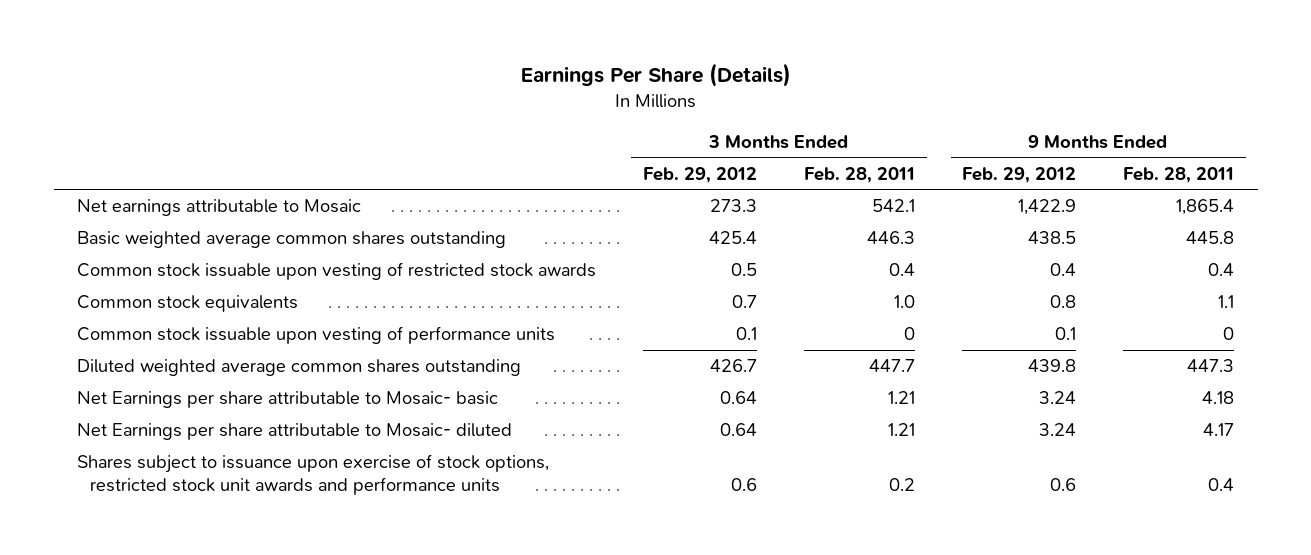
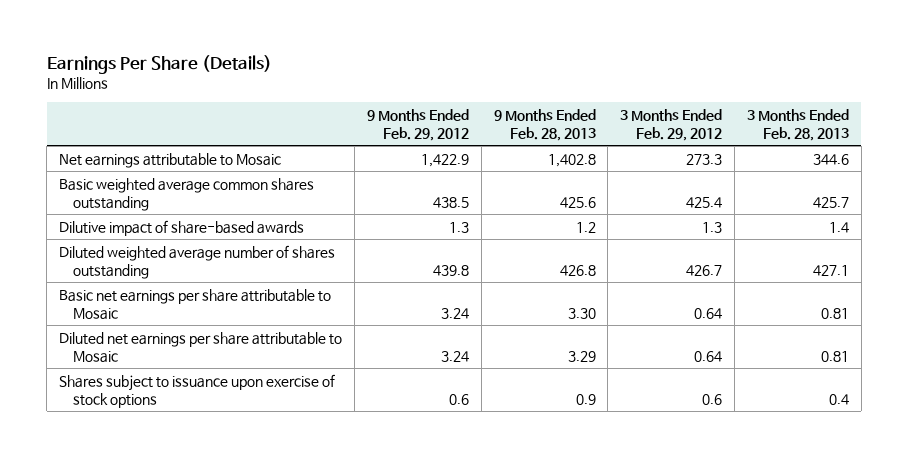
- | 3 Months Ended Feb. 29, 2012 | 3 Months Ended Feb. 28, 2011 | 9 Months Ended Feb. 29, 2012 | 9 Months Ended Feb. 28, 2011
+ | 9 Months Ended Feb. 29, 2012 | 9 Months Ended Feb. 28, 2013 | 3 Months Ended Feb. 29, 2012 | 3 Months Ended Feb. 28, 2013
- Common stock issuable upon vesting of restricted stock awards | 0.5 | 0.4 | 0.4 | 0.4
- Common stock equivalents | 0.7 | 1.0 | 0.8 | 1.1
- Common stock issuable upon vesting of performance units | 0.1 | 0 | 0.1 | 0
- Diluted weighted average common shares outstanding | 426.7 | 447.7 | 439.8 | 447.3
- Net Earnings per share attributable to Mosaic- basic | 0.64 | 1.21 | 3.24 | 4.18
- Net Earnings per share attributable to Mosaic- diluted | 0.64 | 1.21 | 3.24 | 4.17
- Shares subject to issuance upon exercise of stock options, restricted stock unit awards and performance units | 0.6 | 0.2 | 0.6 | 0.4
+ Dilutive impact of share-based awards | 1.3 | 1.2 | 1.3 | 1.4
+ Diluted weighted average number of shares outstanding | 439.8 | 426.8 | 426.7 | 427.1
+ Basic net earnings per share attributable to Mosaic | 3.24 | 3.30 | 0.64 | 0.81
+ Diluted net earnings per share attributable to Mosaic | 3.24 | 3.29 | 0.64 | 0.81
+ Shares subject to issuance upon exercise of stock options | 0.6 | 0.9 | 0.6 | 0.4

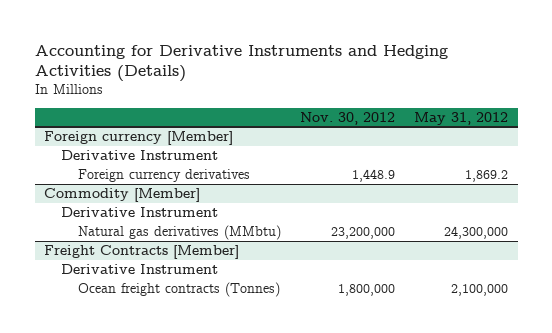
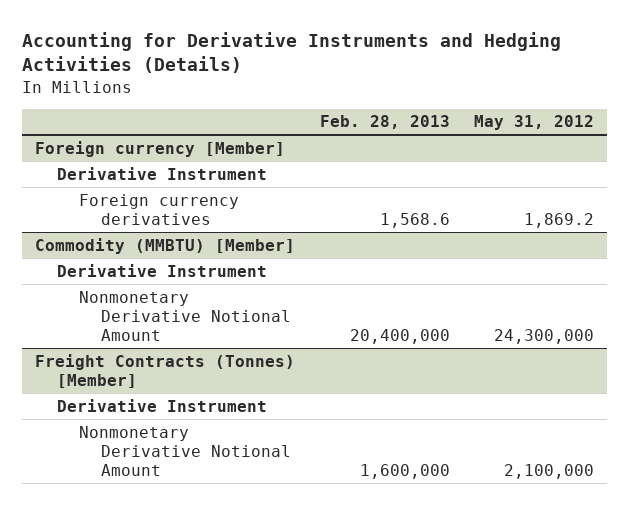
- | Nov. 30, 2012 | May 31, 2012
+ | Feb. 28, 2013 | May 31, 2012
- Commodity [Member]
+ Commodity (MMBTU) [Member]
- Natural gas derivatives (MMbtu) | 23,200,000 | 24,300,000
- Freight Contracts [Member]
+ Nonmonetary Derivative Notional Amount | 20,400,000 | 24,300,000
+ Freight Contracts (Tonnes) [Member]
- Ocean freight contracts (Tonnes) | 1,800,000 | 2,100,000
+ Nonmonetary Derivative Notional Amount | 1,600,000 | 2,100,000

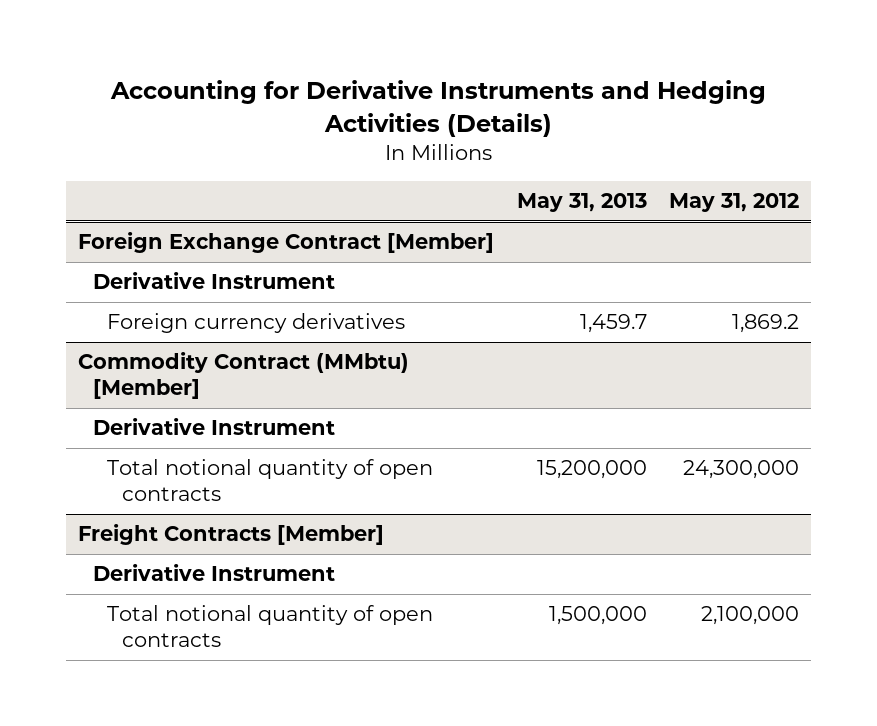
- | Feb. 28, 2013 | May 31, 2012
+ | May 31, 2013 | May 31, 2012
- Foreign currency [Member]
+ Foreign Exchange Contract [Member]
- Commodity (MMBTU) [Member]
+ Commodity Contract (MMbtu) [Member]
- Nonmonetary Derivative Notional Amount | 20,400,000 | 24,300,000
- Freight Contracts (Tonnes) [Member]
+ Total notional quantity of open contracts | 15,200,000 | 24,300,000
+ Freight Contracts [Member]
- Nonmonetary Derivative Notional Amount | 1,600,000 | 2,100,000
+ Total notional quantity of open contracts | 1,500,000 | 2,100,000

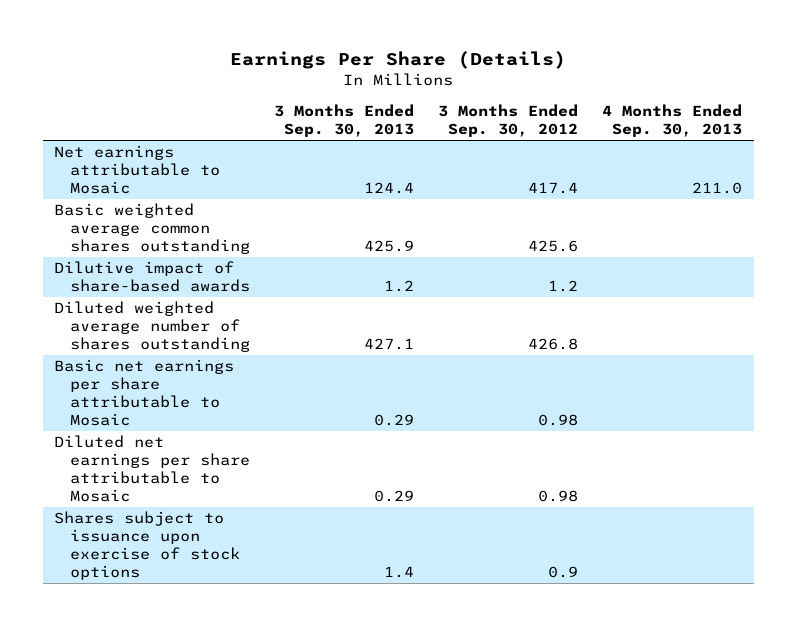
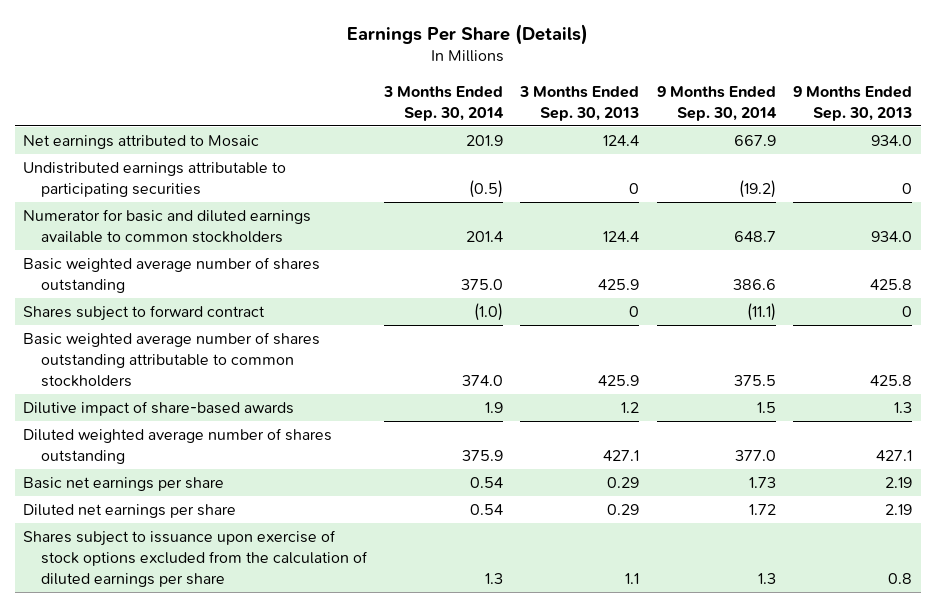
- | 3 Months Ended Sep. 30, 2013 | 3 Months Ended Sep. 30, 2012 | 4 Months Ended Sep. 30, 2013
+ | 3 Months Ended Sep. 30, 2014 | 3 Months Ended Sep. 30, 2013 | 9 Months Ended Sep. 30, 2014 | 9 Months Ended Sep. 30, 2013
- Net earnings attributable to Mosaic | 124.4 | 417.4 | 211.0
- Basic weighted average common shares outstanding | 425.9 | 425.6 |
+ Net earnings attributed to Mosaic | 201.9 | 124.4 | 667.9 | 934.0
+ Undistributed earnings attributable to participating securities | (0.5) | 0 | (19.2) | 0
+ Numerator for basic and diluted earnings available to common stockholders | 201.4 | 124.4 | 648.7 | 934.0
+ Basic weighted average number of shares outstanding | 375.0 | 425.9 | 386.6 | 425.8
+ Shares subject to forward contract | (1.0) | 0 | (11.1) | 0
+ Basic weighted average number of shares outstanding attributable to common stockholders | 374.0 | 425.9 | 375.5 | 425.8
- Basic net earnings per share attributable to Mosaic | 0.29 | 0.98 |
- Diluted net earnings per share attributable to Mosaic | 0.29 | 0.98 |
- Shares subject to issuance upon exercise of stock options | 1.4 | 0.9 |
+ Basic net earnings per share | 0.54 | 0.29 | 1.73 | 2.19
+ Diluted net earnings per share | 0.54 | 0.29 | 1.72 | 2.19
+ Shares subject to issuance upon exercise of stock options excluded from the calculation of diluted earnings per share | 1.3 | 1.1 | 1.3 | 0.8

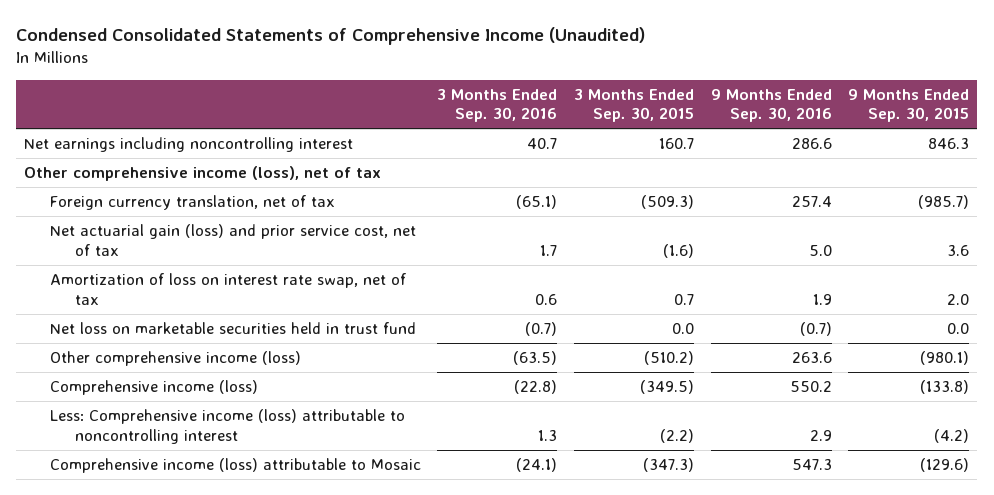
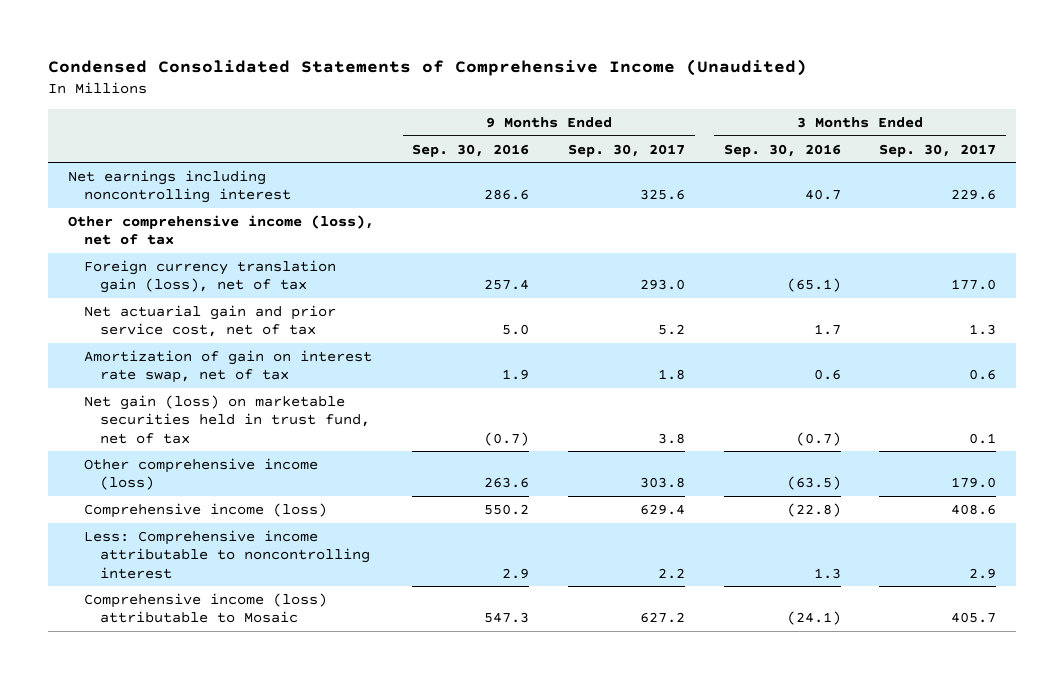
- | 3 Months Ended Sep. 30, 2016 | 3 Months Ended Sep. 30, 2015 | 9 Months Ended Sep. 30, 2016 | 9 Months Ended Sep. 30, 2015
+ | 9 Months Ended Sep. 30, 2016 | 9 Months Ended Sep. 30, 2017 | 3 Months Ended Sep. 30, 2016 | 3 Months Ended Sep. 30, 2017
- Foreign currency translation, net of tax | (65.1) | (509.3) | 257.4 | (985.7)
- Net actuarial gain (loss) and prior service cost, net of tax | 1.7 | (1.6) | 5.0 | 3.6
- Amortization of loss on interest rate swap, net of tax | 0.6 | 0.7 | 1.9 | 2.0
- Net loss on marketable securities held in trust fund | (0.7) | 0.0 | (0.7) | 0.0
+ Foreign currency translation gain (loss), net of tax | 257.4 | 293.0 | (65.1) | 177.0
+ Net actuarial gain and prior service cost, net of tax | 5.0 | 5.2 | 1.7 | 1.3
+ Amortization of gain on interest rate swap, net of tax | 1.9 | 1.8 | 0.6 | 0.6
+ Net gain (loss) on marketable securities held in trust fund, net of tax | (0.7) | 3.8 | (0.7) | 0.1
- Less: Comprehensive income (loss) attributable to noncontrolling interest | 1.3 | (2.2) | 2.9 | (4.2)
+ Less: Comprehensive income attributable to noncontrolling interest | 2.9 | 2.2 | 1.3 | 2.9

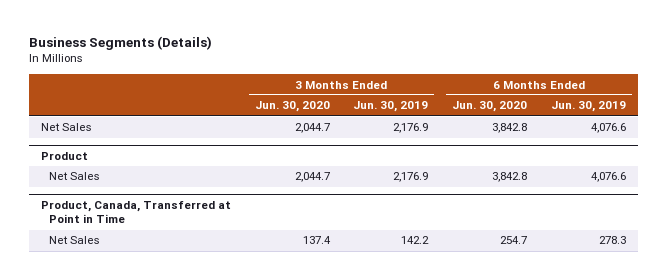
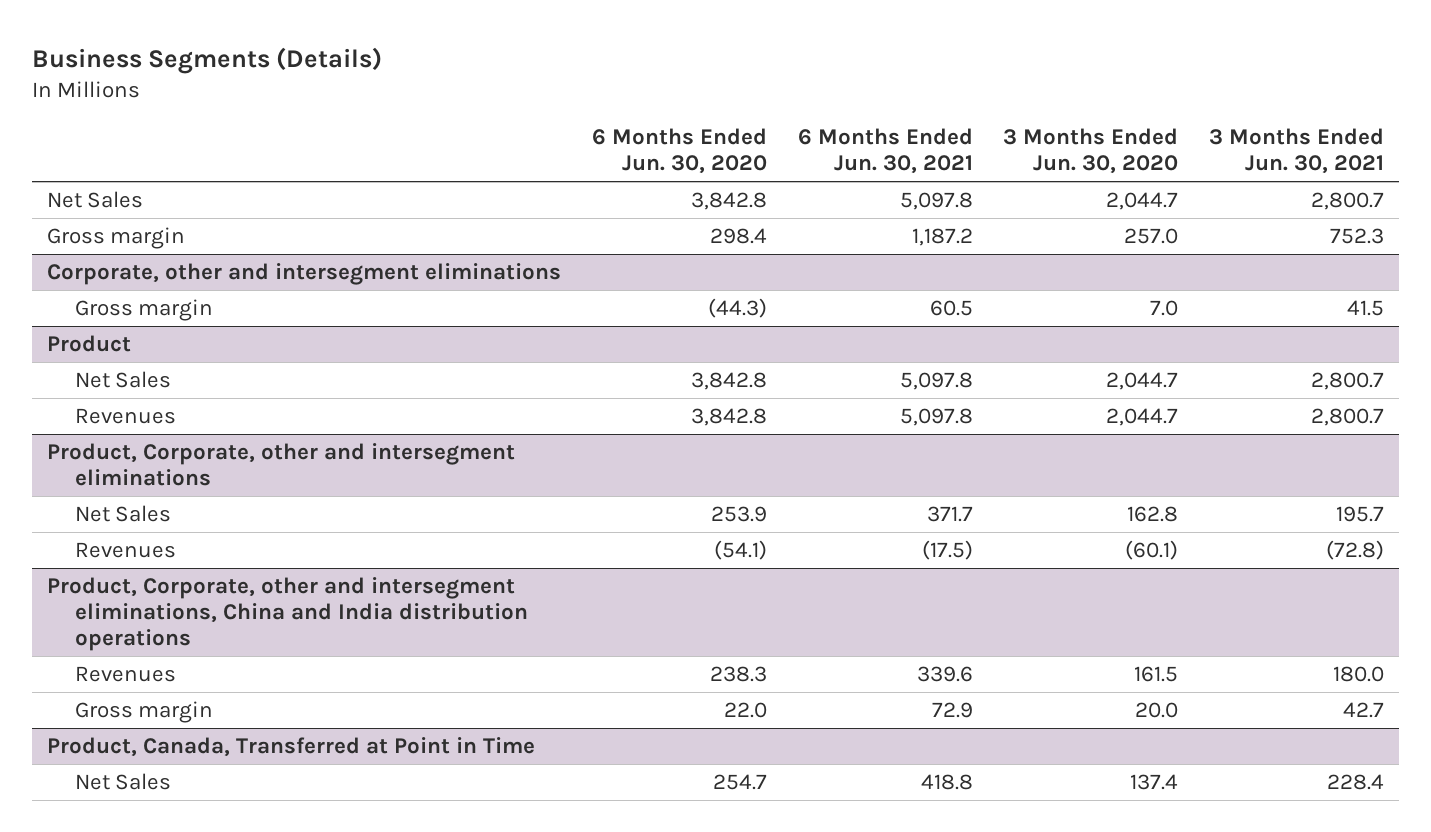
- | 3 Months Ended Jun. 30, 2020 | 3 Months Ended Jun. 30, 2019 | 6 Months Ended Jun. 30, 2020 | 6 Months Ended Jun. 30, 2019
+ | 6 Months Ended Jun. 30, 2020 | 6 Months Ended Jun. 30, 2021 | 3 Months Ended Jun. 30, 2020 | 3 Months Ended Jun. 30, 2021
+ Gross margin | 298.4 | 1,187.2 | 257.0 | 752.3
+ Corporate, other and intersegment eliminations
+ Gross margin | (44.3) | 60.5 | 7.0 | 41.5
@ Product
+ Revenues | 3,842.8 | 5,097.8 | 2,044.7 | 2,800.7
+ Product, Corporate, other and intersegment eliminations
+ Net Sales | 253.9 | 371.7 | 162.8 | 195.7
+ Revenues | (54.1) | (17.5) | (60.1) | (72.8)
+ Product, Corporate, other and intersegment eliminations, China and India distribution operations
+ Revenues | 238.3 | 339.6 | 161.5 | 180.0
+ Gross margin | 22.0 | 72.9 | 20.0 | 42.7

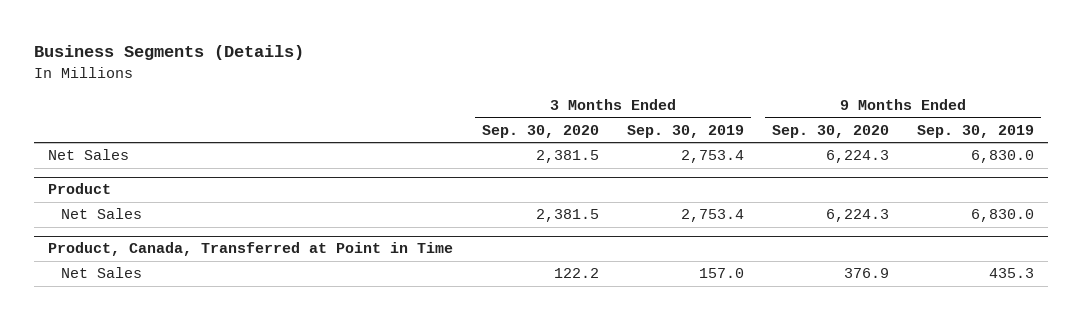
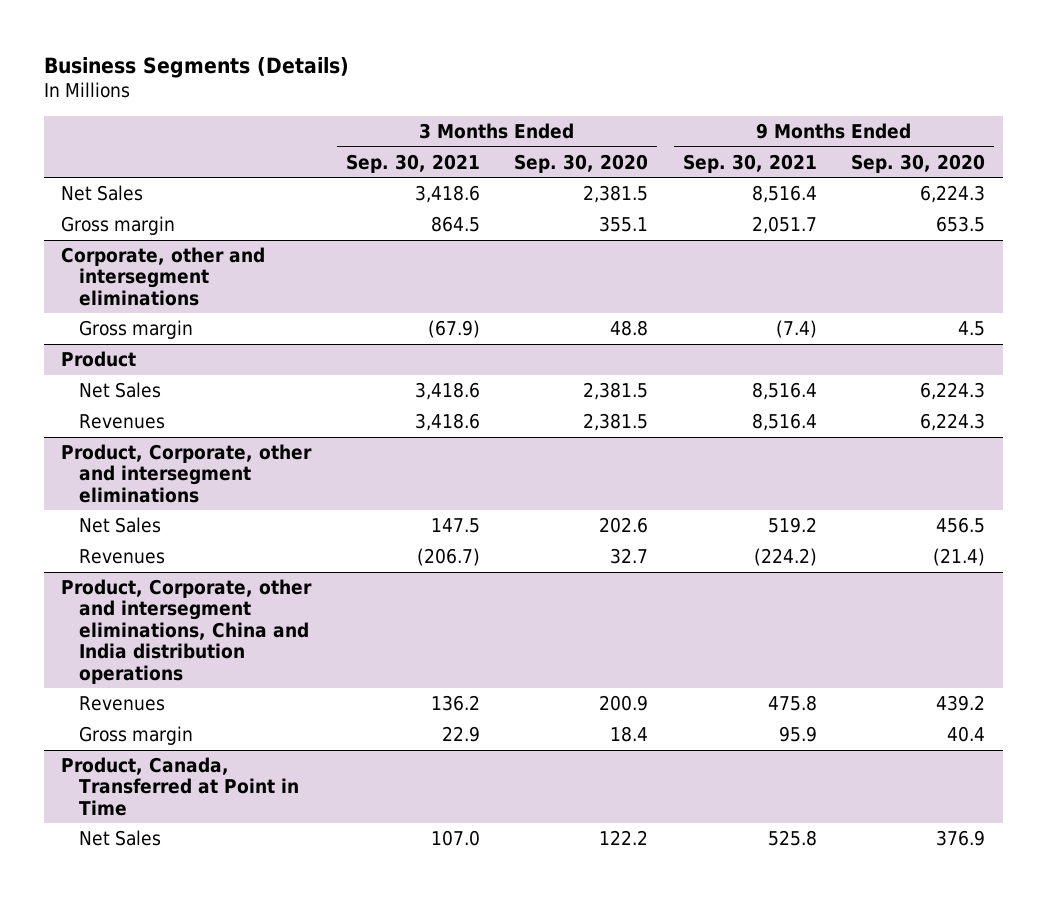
- | 3 Months Ended Sep. 30, 2020 | 3 Months Ended Sep. 30, 2019 | 9 Months Ended Sep. 30, 2020 | 9 Months Ended Sep. 30, 2019
+ | 3 Months Ended Sep. 30, 2021 | 3 Months Ended Sep. 30, 2020 | 9 Months Ended Sep. 30, 2021 | 9 Months Ended Sep. 30, 2020
+ Gross margin | 864.5 | 355.1 | 2,051.7 | 653.5
+ Corporate, other and intersegment eliminations
+ Gross margin | (67.9) | 48.8 | (7.4) | 4.5
@ Product
+ Revenues | 3,418.6 | 2,381.5 | 8,516.4 | 6,224.3
+ Product, Corporate, other and intersegment eliminations
+ Net Sales | 147.5 | 202.6 | 519.2 | 456.5
+ Revenues | (206.7) | 32.7 | (224.2) | (21.4)
+ Product, Corporate, other and intersegment eliminations, China and India distribution operations
+ Revenues | 136.2 | 200.9 | 475.8 | 439.2
+ Gross margin | 22.9 | 18.4 | 95.9 | 40.4

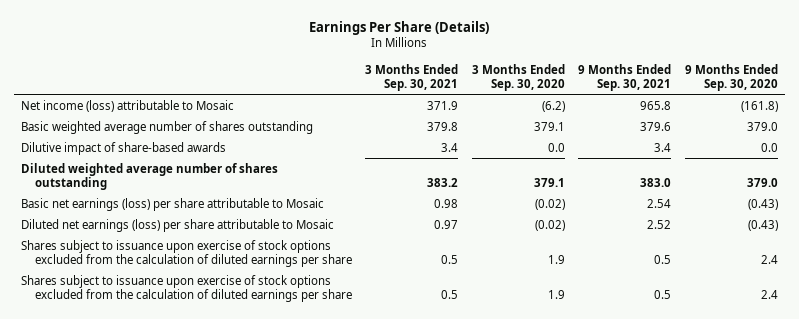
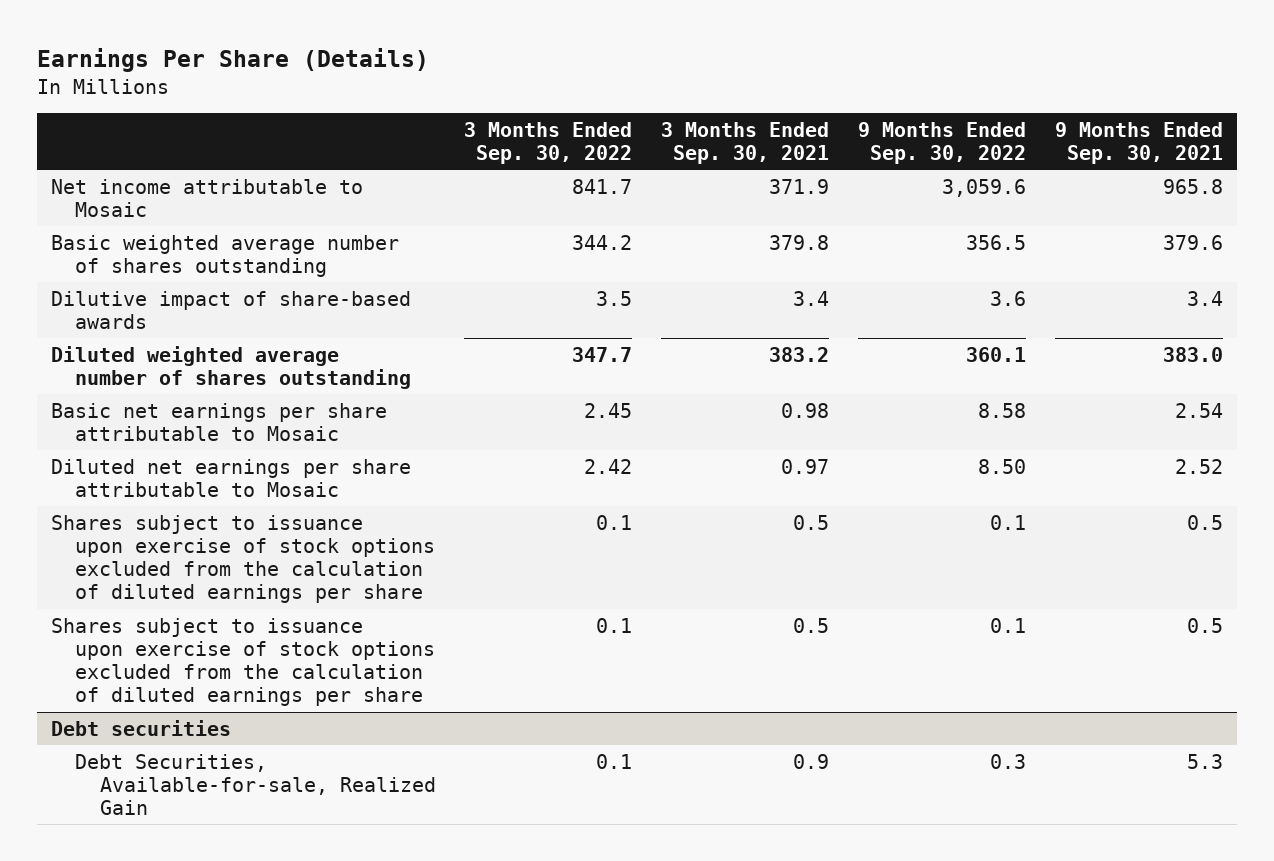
- | 3 Months Ended Sep. 30, 2021 | 3 Months Ended Sep. 30, 2020 | 9 Months Ended Sep. 30, 2021 | 9 Months Ended Sep. 30, 2020
+ | 3 Months Ended Sep. 30, 2022 | 3 Months Ended Sep. 30, 2021 | 9 Months Ended Sep. 30, 2022 | 9 Months Ended Sep. 30, 2021
- Net income (loss) attributable to Mosaic | 371.9 | (6.2) | 965.8 | (161.8)
+ Net income attributable to Mosaic | 841.7 | 371.9 | 3,059.6 | 965.8
- Basic net earnings (loss) per share attributable to Mosaic | 0.98 | (0.02) | 2.54 | (0.43)
- Diluted net earnings (loss) per share attributable to Mosaic | 0.97 | (0.02) | 2.52 | (0.43)
+ Basic net earnings per share attributable to Mosaic | 2.45 | 0.98 | 8.58 | 2.54
+ Diluted net earnings per share attributable to Mosaic | 2.42 | 0.97 | 8.50 | 2.52
+ Debt securities
+ Debt Securities, Available-for-sale, Realized Gain | 0.1 | 0.9 | 0.3 | 5.3

